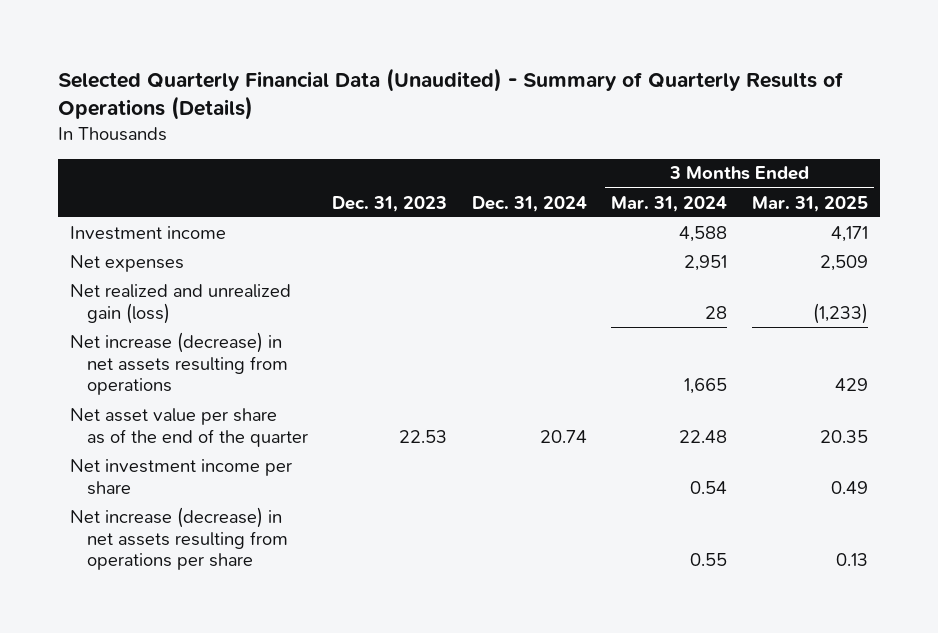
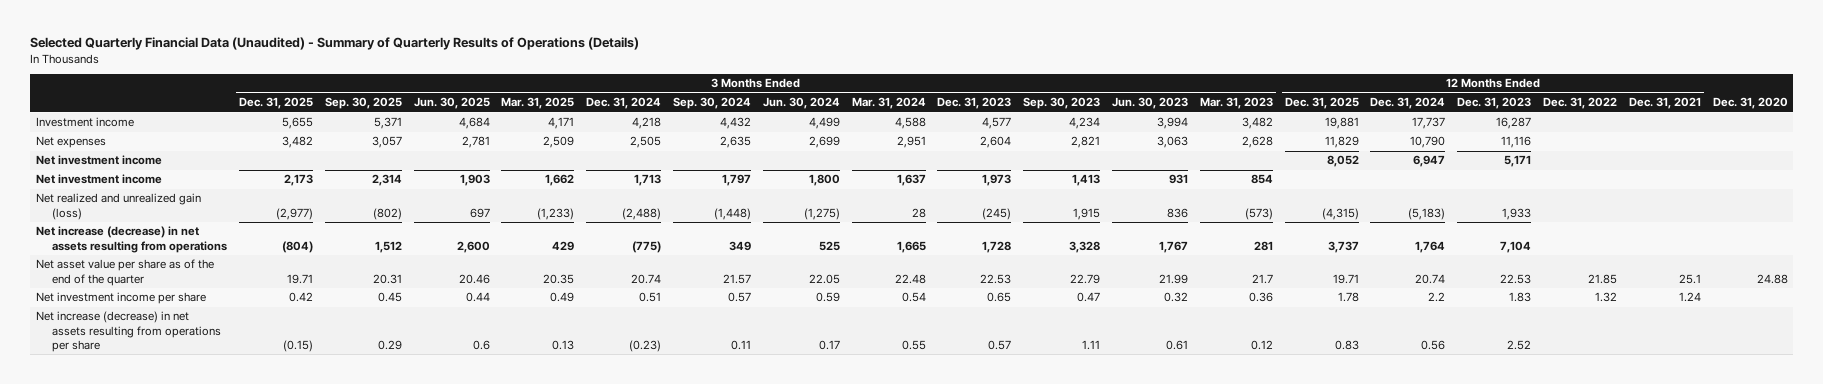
- | Dec. 31, 2023 | Dec. 31, 2024 | 3 Months Ended Mar. 31, 2024 | 3 Months Ended Mar. 31, 2025
+ | 3 Months Ended Dec. 31, 2025 | 3 Months Ended Sep. 30, 2025 | 3 Months Ended Jun. 30, 2025 | 3 Months Ended Mar. 31, 2025 | 3 Months Ended Dec. 31, 2024 | 3 Months Ended Sep. 30, 2024 | 3 Months Ended Jun. 30, 2024 | 3 Months Ended Mar. 31, 2024 | 3 Months Ended Dec. 31, 2023 | 3 Months Ended Sep. 30, 2023 | 3 Months Ended Jun. 30, 2023 | 3 Months Ended Mar. 31, 2023 | 12 Months Ended Dec. 31, 2025 | 12 Months Ended Dec. 31, 2024 | 12 Months Ended Dec. 31, 2023 | 12 Months Ended Dec. 31, 2022 | 12 Months Ended Dec. 31, 2021 | Dec. 31, 2020
+ Net investment income | | | | | | | | | | | | | 8,052 | 6,947 | 5,171 | | |
+ Net investment income | 2,173 | 2,314 | 1,903 | 1,662 | 1,713 | 1,797 | 1,800 | 1,637 | 1,973 | 1,413 | 931 | 854 | | | | | |

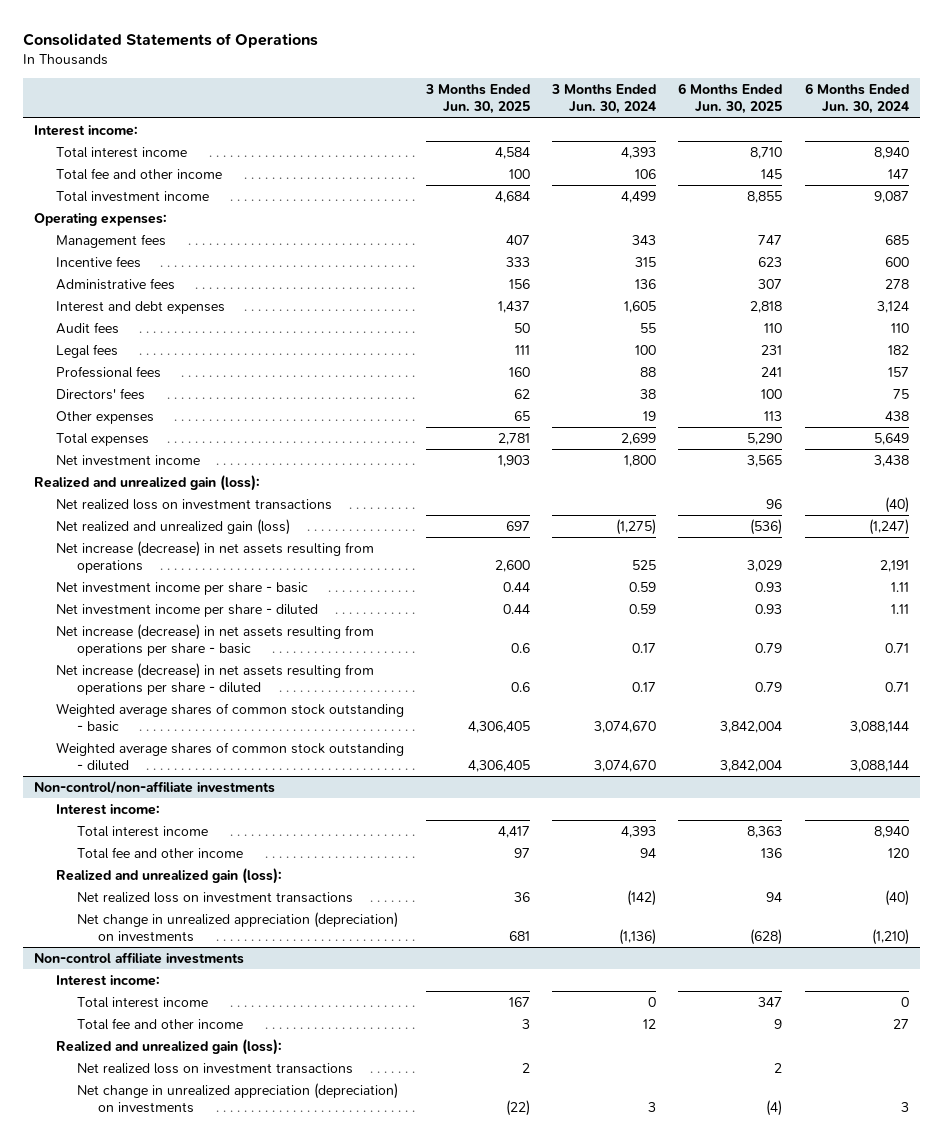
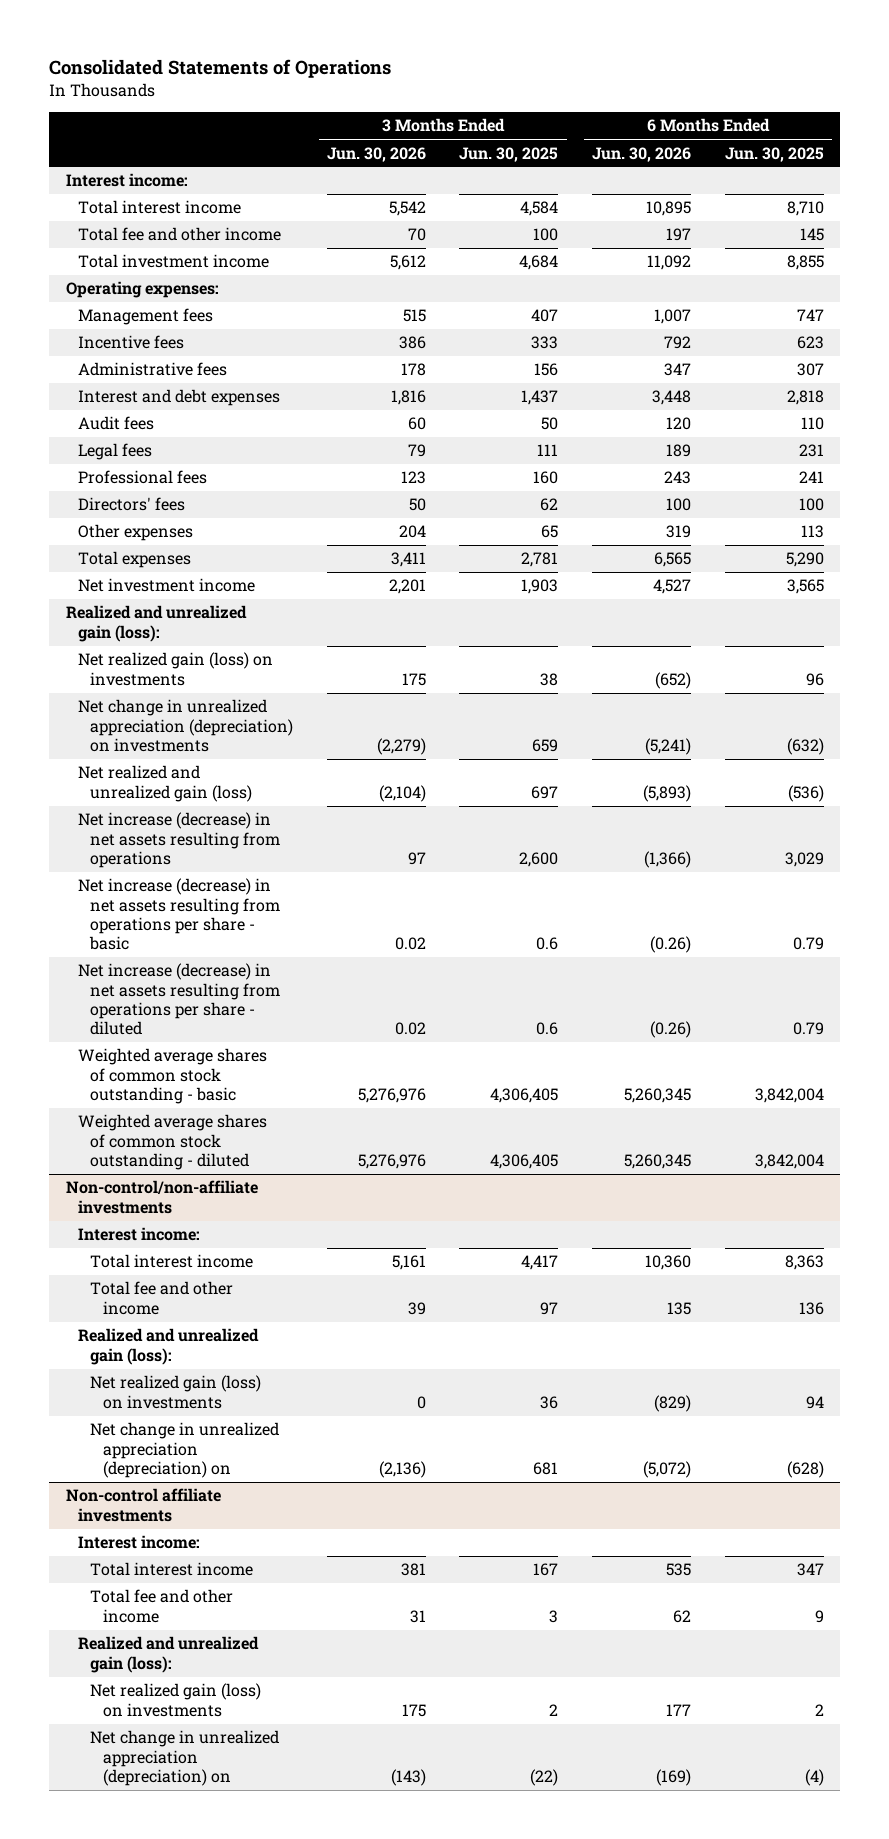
- | 3 Months Ended Jun. 30, 2025 | 3 Months Ended Jun. 30, 2024 | 6 Months Ended Jun. 30, 2025 | 6 Months Ended Jun. 30, 2024
+ | 3 Months Ended Jun. 30, 2026 | 3 Months Ended Jun. 30, 2025 | 6 Months Ended Jun. 30, 2026 | 6 Months Ended Jun. 30, 2025
- Net realized loss on investment transactions | | | 96 | (40)
+ Net realized gain (loss) on investments | 175 | 38 | (652) | 96
+ Net change in unrealized appreciation (depreciation) on investments | (2,279) | 659 | (5,241) | (632)
- Net investment income per share - basic | 0.44 | 0.59 | 0.93 | 1.11
- Net investment income per share - diluted | 0.44 | 0.59 | 0.93 | 1.11
@ Non-control/non-affiliate investments
- Net realized loss on investment transactions | 36 | (142) | 94 | (40)
- Net change in unrealized appreciation (depreciation) on investments | 681 | (1,136) | (628) | (1,210)
+ Net realized gain (loss) on investments | 0 | 36 | (829) | 94
+ Net change in unrealized appreciation (depreciation) on | (2,136) | 681 | (5,072) | (628)
@ Non-control affiliate investments
- Net realized loss on investment transactions | 2 | | 2 |
- Net change in unrealized appreciation (depreciation) on investments | (22) | 3 | (4) | 3
+ Net realized gain (loss) on investments | 175 | 2 | 177 | 2
+ Net change in unrealized appreciation (depreciation) on | (143) | (22) | (169) | (4)

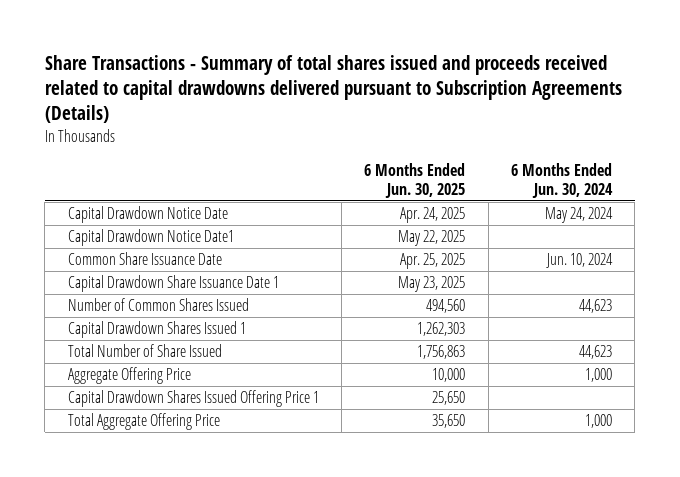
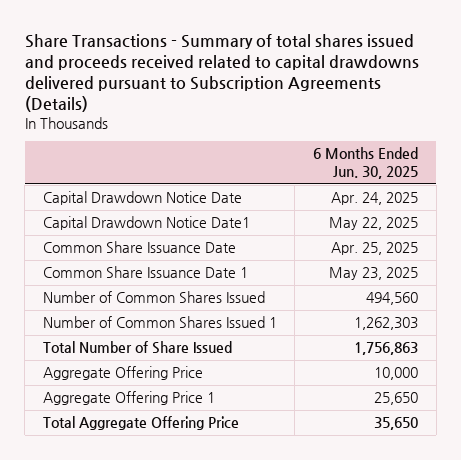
- | 6 Months Ended Jun. 30, 2025 | 6 Months Ended Jun. 30, 2024
+ | 6 Months Ended Jun. 30, 2025
- Capital Drawdown Share Issuance Date 1 | May 23, 2025 |
+ Common Share Issuance Date 1 | May 23, 2025
- Capital Drawdown Shares Issued 1 | 1,262,303 |
+ Number of Common Shares Issued 1 | 1,262,303
- Capital Drawdown Shares Issued Offering Price 1 | 25,650 |
+ Aggregate Offering Price 1 | 25,650

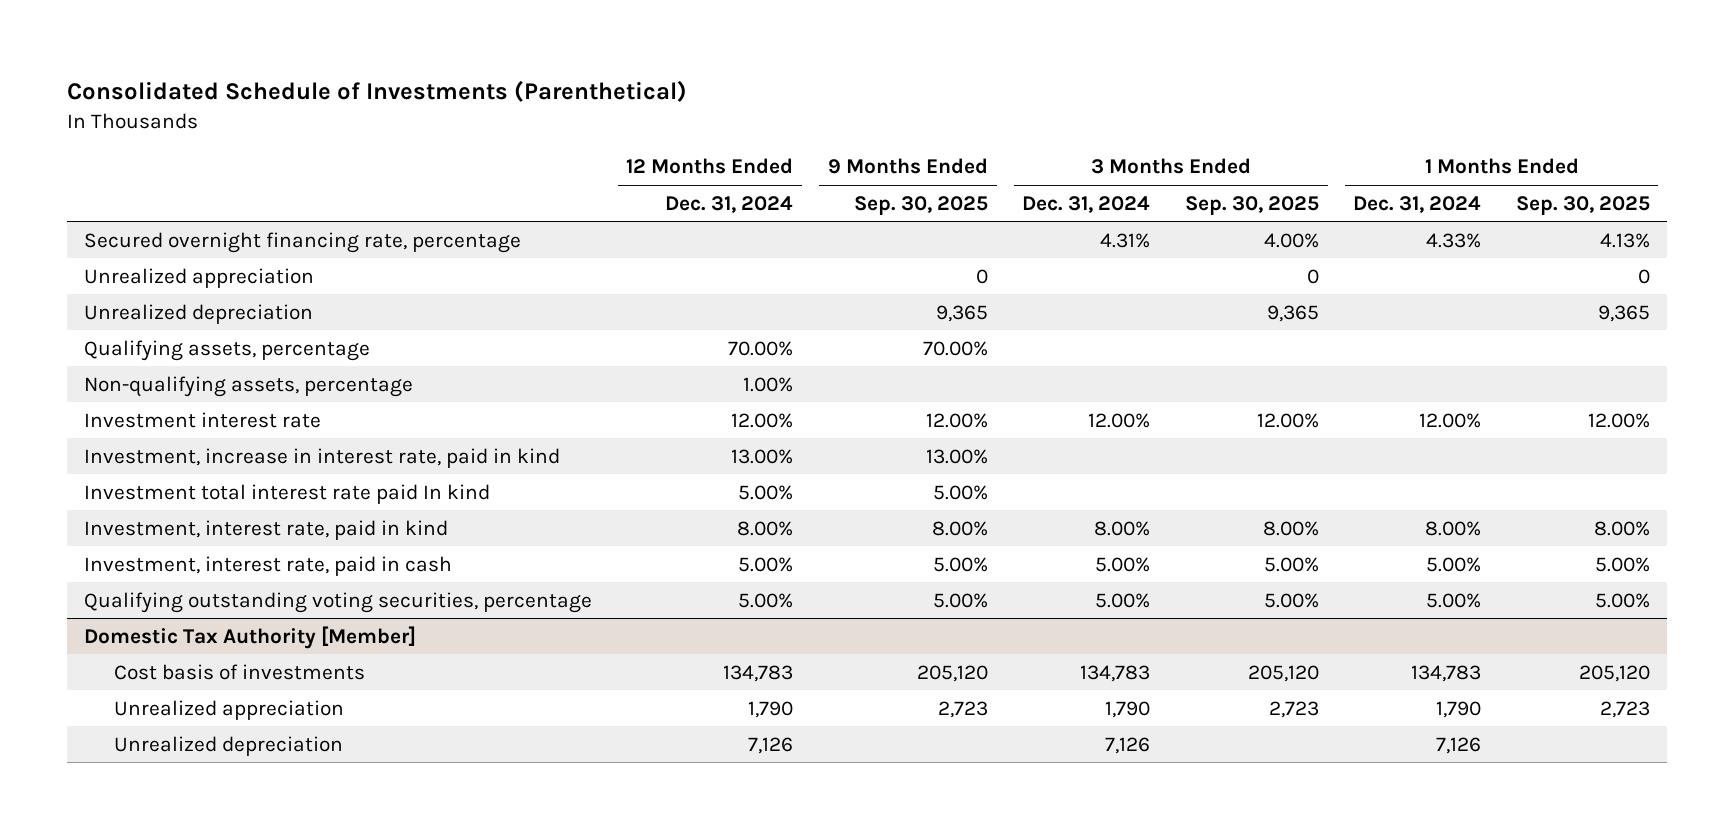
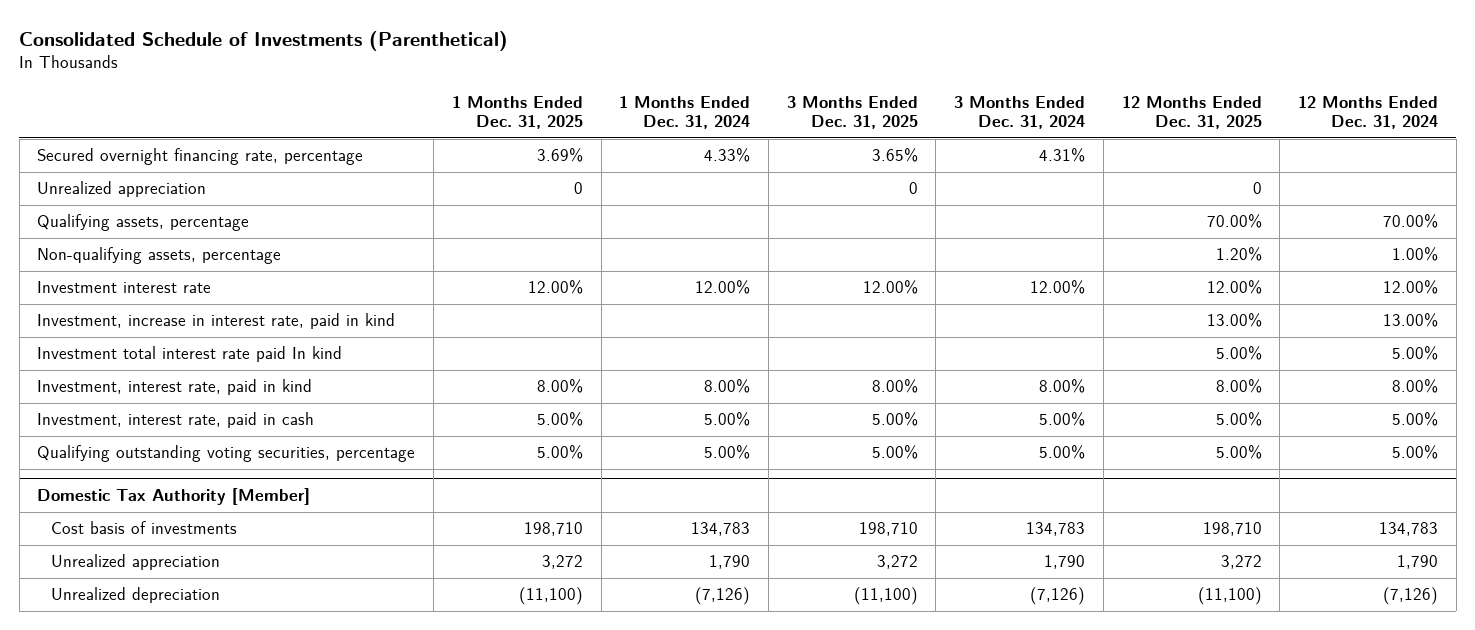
- | 12 Months Ended Dec. 31, 2024 | 9 Months Ended Sep. 30, 2025 | 3 Months Ended Dec. 31, 2024 | 3 Months Ended Sep. 30, 2025 | 1 Months Ended Dec. 31, 2024 | 1 Months Ended Sep. 30, 2025
+ | 1 Months Ended Dec. 31, 2025 | 1 Months Ended Dec. 31, 2024 | 3 Months Ended Dec. 31, 2025 | 3 Months Ended Dec. 31, 2024 | 12 Months Ended Dec. 31, 2025 | 12 Months Ended Dec. 31, 2024
- Unrealized depreciation | | 9,365 | | 9,365 | | 9,365
@ Domestic Tax Authority [Member]
- Unrealized depreciation | 7,126 | | 7,126 | | 7,126 |
+ Unrealized depreciation | (11,100) | (7,126) | (11,100) | (7,126) | (11,100) | (7,126)

